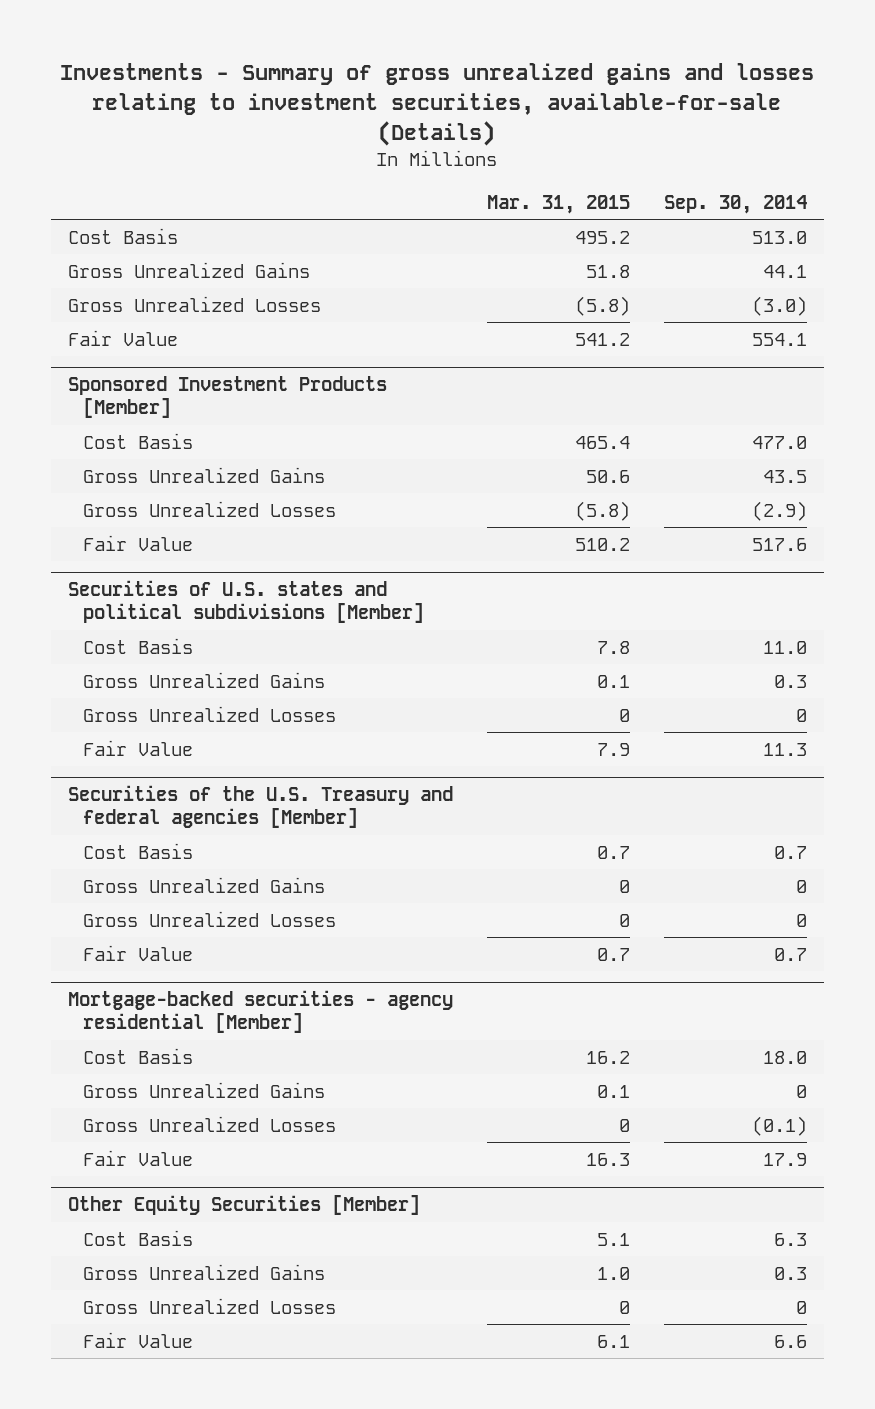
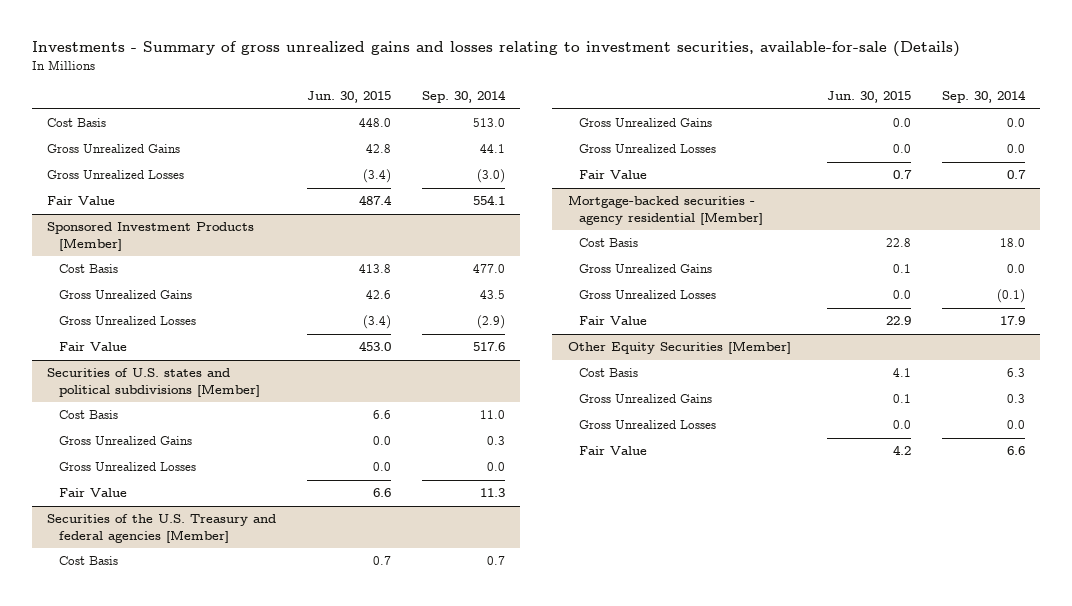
- | Mar. 31, 2015 | Sep. 30, 2014
+ | Jun. 30, 2015 | Sep. 30, 2014
@ Securities of U.S. states and political subdivisions [Member]
- Gross Unrealized Losses | 0 | 0
+ Gross Unrealized Losses | 0.0 | 0.0
@ Securities of the U.S. Treasury and federal agencies [Member]
- Gross Unrealized Gains | 0 | 0
- Gross Unrealized Losses | 0 | 0
+ Gross Unrealized Gains | 0.0 | 0.0
+ Gross Unrealized Losses | 0.0 | 0.0
@ Mortgage-backed securities - agency residential [Member]
- Gross Unrealized Gains | 0.1 | 0
+ Gross Unrealized Gains | 0.1 | 0.0
@ Other Equity Securities [Member]
- Gross Unrealized Losses | 0 | 0
+ Gross Unrealized Losses | 0.0 | 0.0

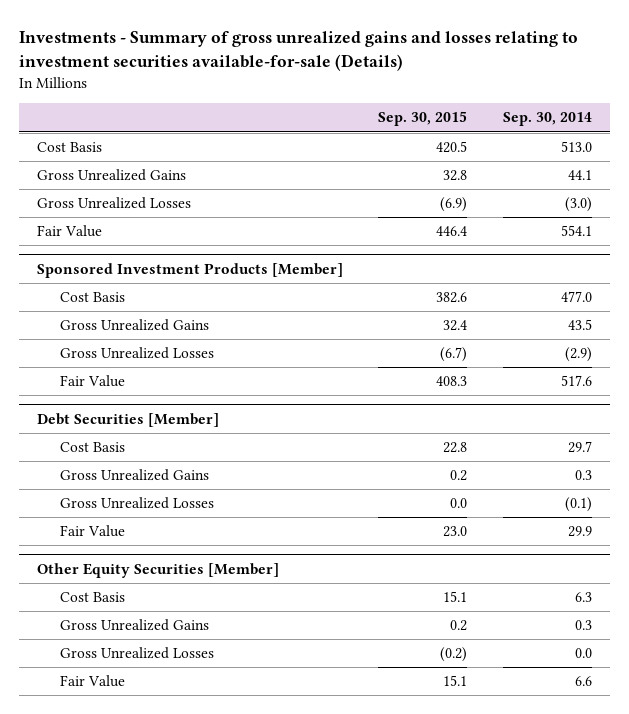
- Investments - Summary of gross unrealized gains and losses relating to investment securities, available-for-sale (Details)
+ Investments - Summary of gross unrealized gains and losses relating to investment securities available-for-sale (Details)
- | Jun. 30, 2015 | Sep. 30, 2014
+ | Sep. 30, 2015 | Sep. 30, 2014
- Securities of U.S. states and political subdivisions [Member]
- Cost Basis | 6.6 | 11.0
+ Debt Securities [Member]
+ Cost Basis | 22.8 | 29.7
- Gross Unrealized Losses | 0.0 | 0.0
- Fair Value | 6.6 | 11.3
- Securities of the U.S. Treasury and federal agencies [Member]
- Cost Basis | 0.7 | 0.7
- Gross Unrealized Gains | 0.0 | 0.0
- Gross Unrealized Losses | 0.0 | 0.0
- Fair Value | 0.7 | 0.7
- Mortgage-backed securities - agency residential [Member]
- Cost Basis | 22.8 | 18.0
- Gross Unrealized Gains | 0.1 | 0.0
- Fair Value | 22.9 | 17.9
+ Fair Value | 23.0 | 29.9

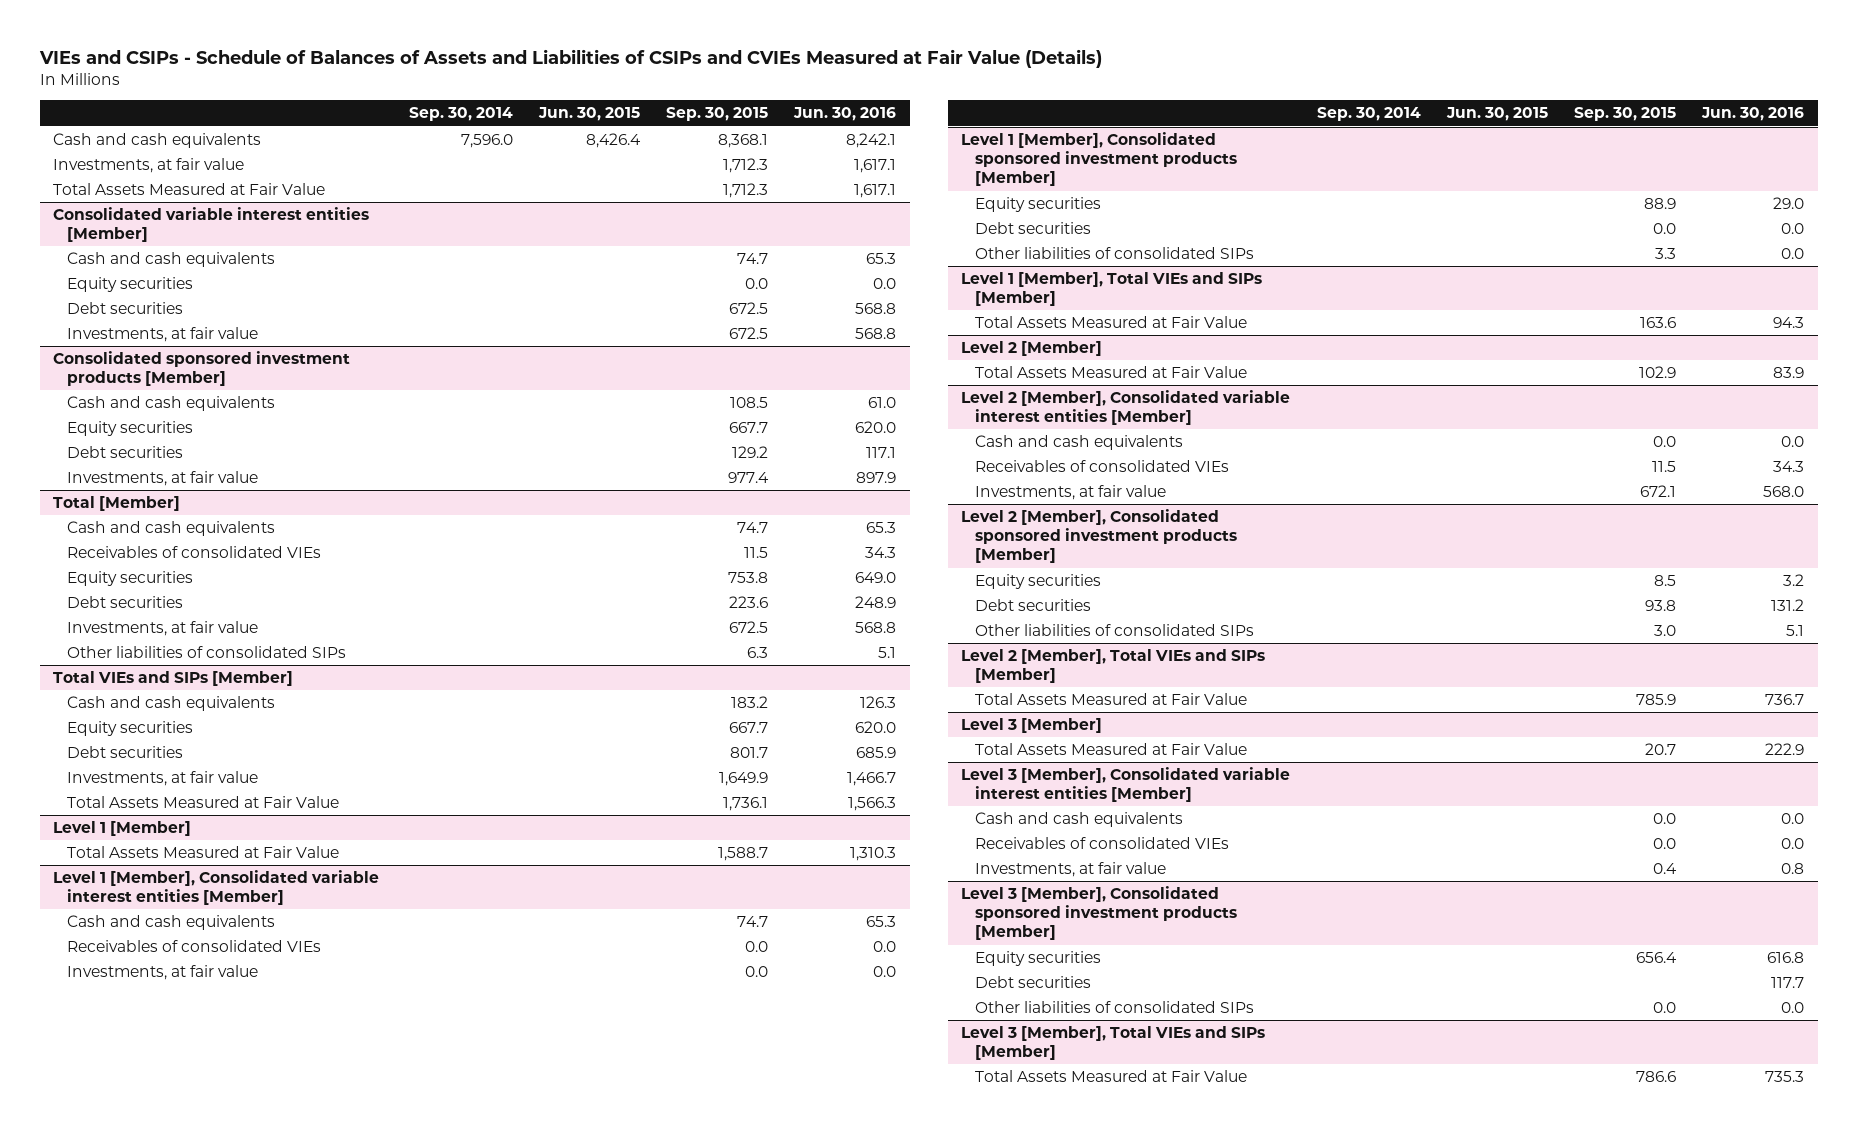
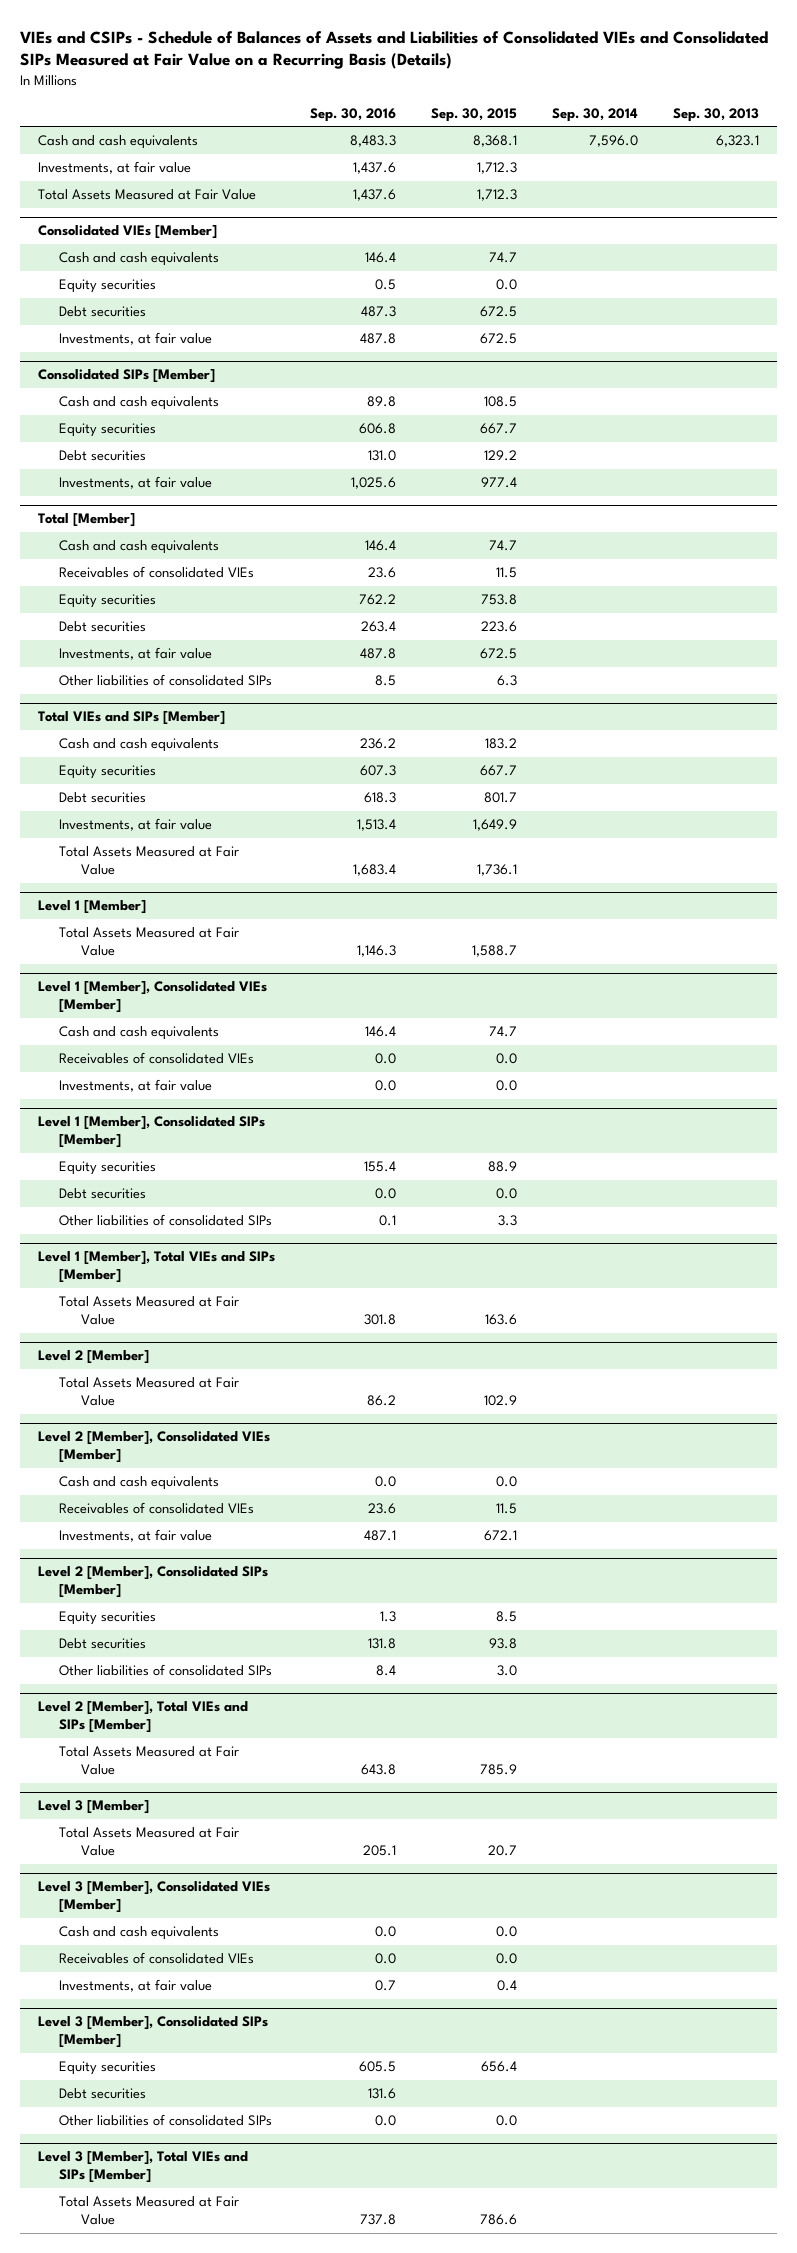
- VIEs and CSIPs - Schedule of Balances of Assets and Liabilities of CSIPs and CVIEs Measured at Fair Value (Details)
+ VIEs and CSIPs - Schedule of Balances of Assets and Liabilities of Consolidated VIEs and Consolidated SIPs Measured at Fair Value on a Recurring Basis (Details)
- | Sep. 30, 2014 | Jun. 30, 2015 | Sep. 30, 2015 | Jun. 30, 2016
+ | Sep. 30, 2016 | Sep. 30, 2015 | Sep. 30, 2014 | Sep. 30, 2013
- Consolidated variable interest entities [Member]
+ Consolidated VIEs [Member]
- Consolidated sponsored investment products [Member]
+ Consolidated SIPs [Member]
- Level 1 [Member], Consolidated variable interest entities [Member]
+ Level 1 [Member], Consolidated VIEs [Member]
- Level 1 [Member], Consolidated sponsored investment products [Member]
+ Level 1 [Member], Consolidated SIPs [Member]
- Level 2 [Member], Consolidated variable interest entities [Member]
+ Level 2 [Member], Consolidated VIEs [Member]
- Level 2 [Member], Consolidated sponsored investment products [Member]
+ Level 2 [Member], Consolidated SIPs [Member]
- Level 3 [Member], Consolidated variable interest entities [Member]
+ Level 3 [Member], Consolidated VIEs [Member]
- Level 3 [Member], Consolidated sponsored investment products [Member]
+ Level 3 [Member], Consolidated SIPs [Member]

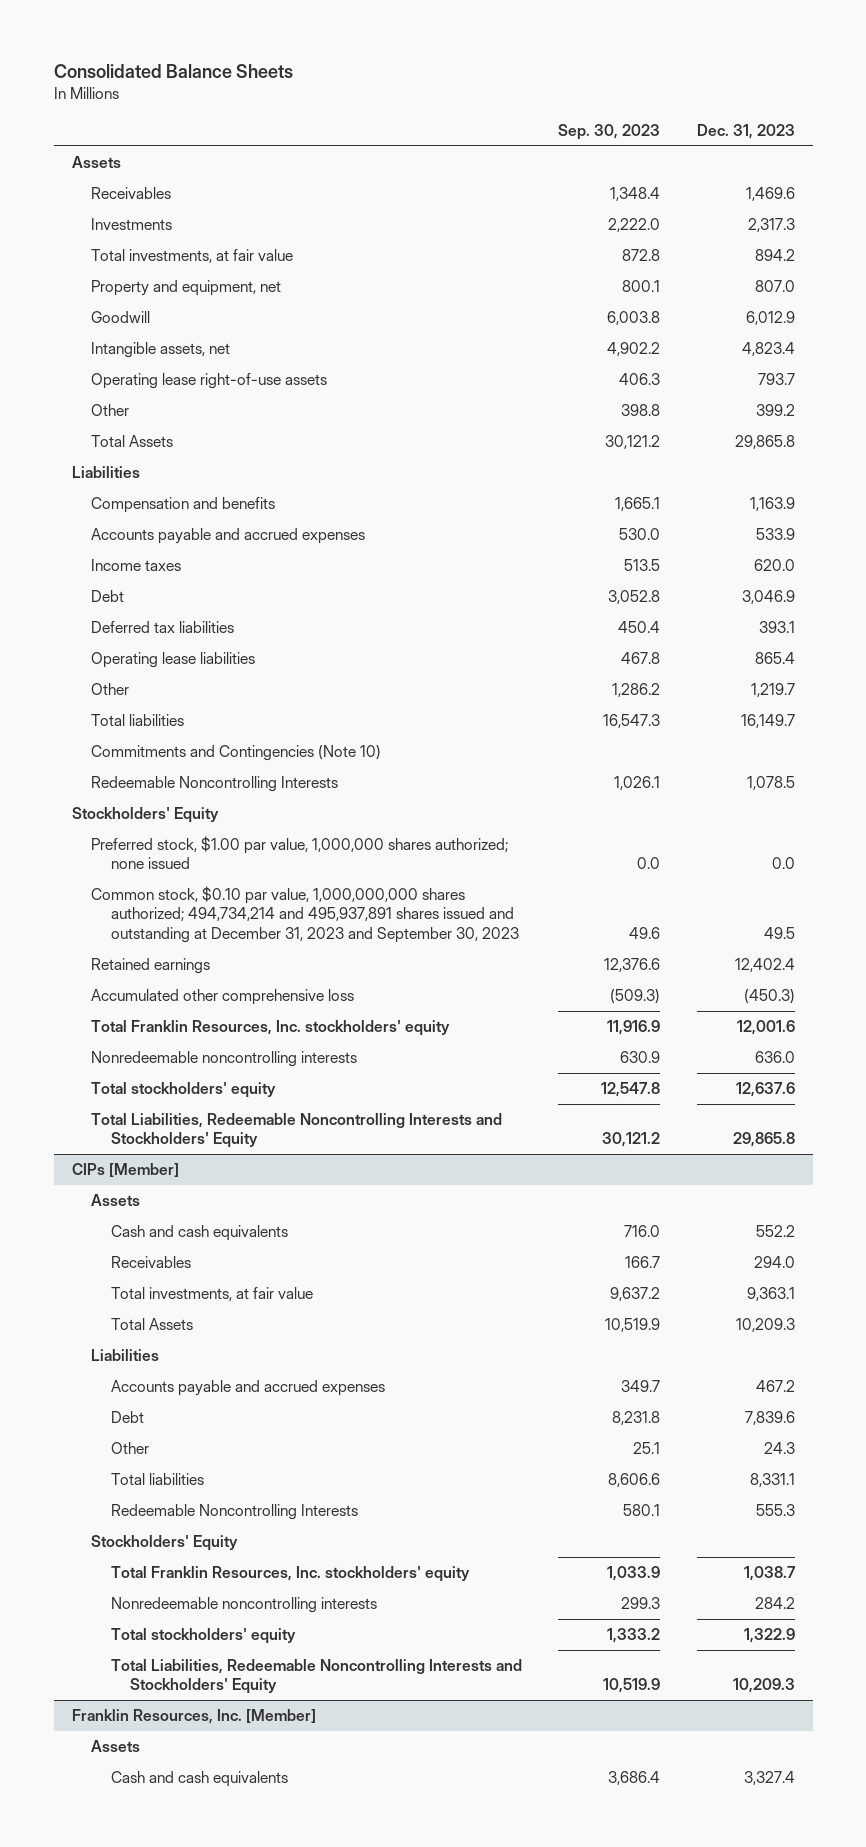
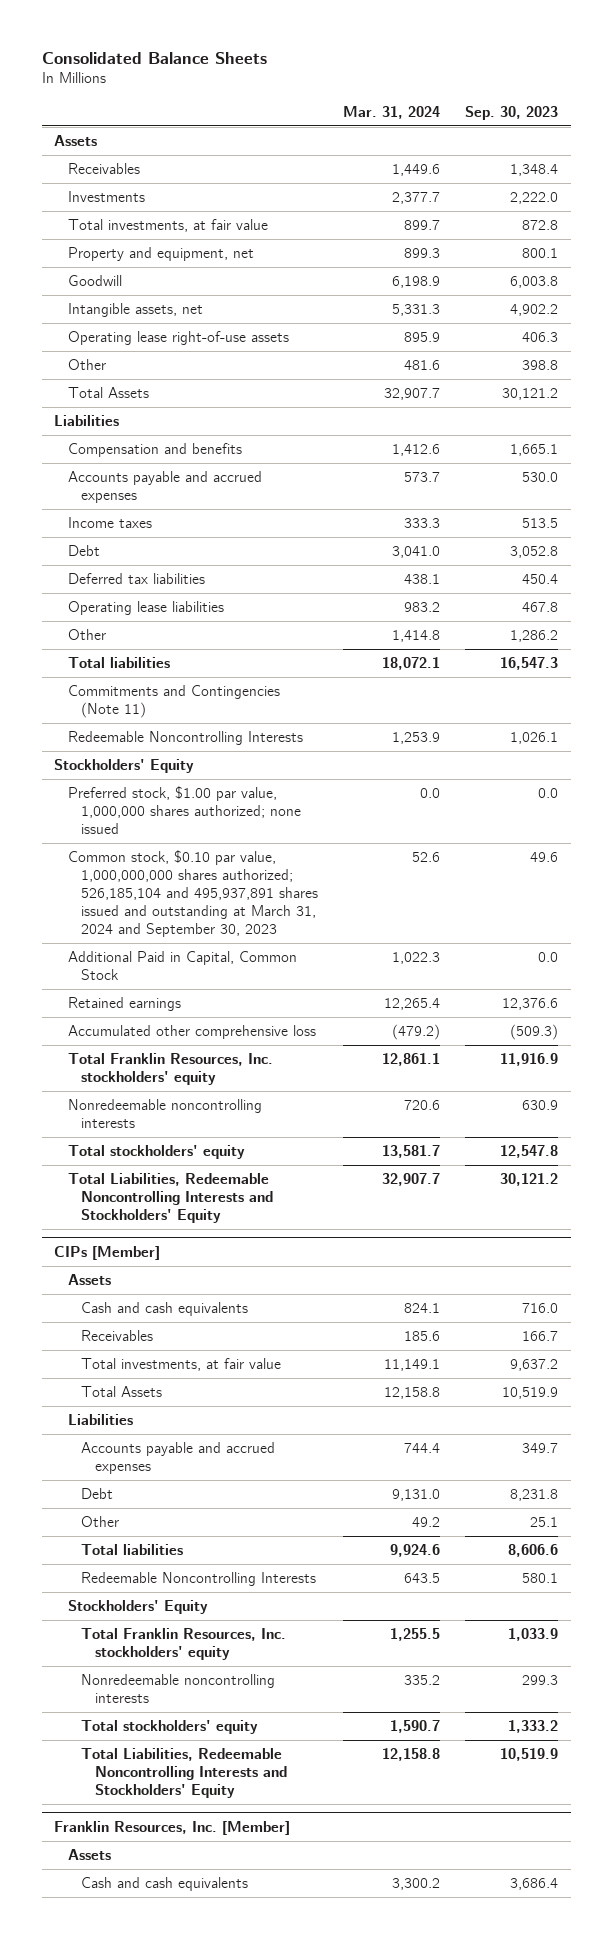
- | Sep. 30, 2023 | Dec. 31, 2023
+ | Mar. 31, 2024 | Sep. 30, 2023
- Commitments and Contingencies (Note 10)
+ Commitments and Contingencies (Note 11)
- Common stock, $0.10 par value, 1,000,000,000 shares authorized; 494,734,214 and 495,937,891 shares issued and outstanding at December 31, 2023 and September 30, 2023 | 49.6 | 49.5
+ Common stock, $0.10 par value, 1,000,000,000 shares authorized; 526,185,104 and 495,937,891 shares issued and outstanding at March 31, 2024 and September 30, 2023 | 52.6 | 49.6
+ Additional Paid in Capital, Common Stock | 1,022.3 | 0.0

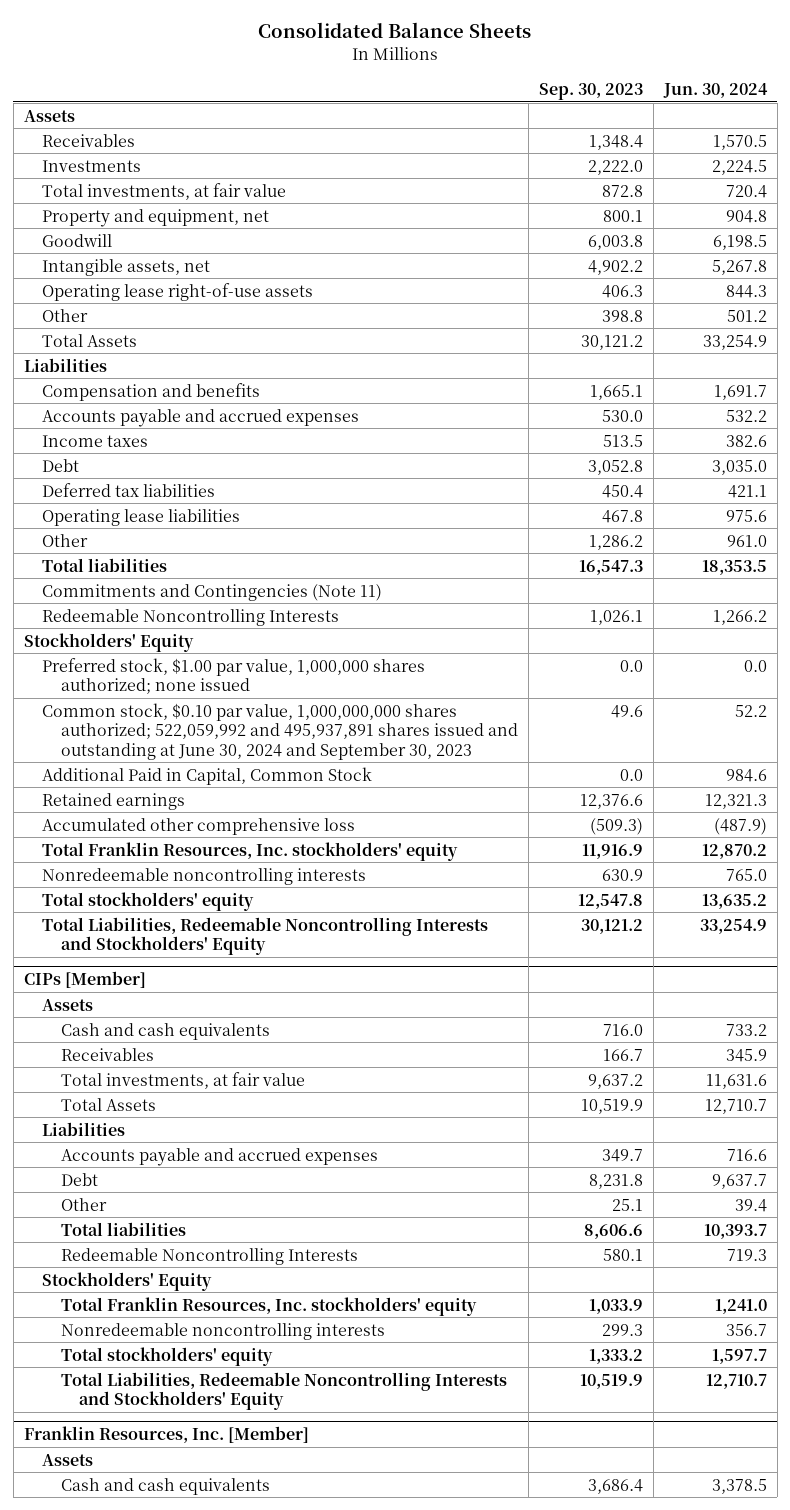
- | Mar. 31, 2024 | Sep. 30, 2023
+ | Sep. 30, 2023 | Jun. 30, 2024
- Common stock, $0.10 par value, 1,000,000,000 shares authorized; 526,185,104 and 495,937,891 shares issued and outstanding at March 31, 2024 and September 30, 2023 | 52.6 | 49.6
+ Common stock, $0.10 par value, 1,000,000,000 shares authorized; 522,059,992 and 495,937,891 shares issued and outstanding at June 30, 2024 and September 30, 2023 | 49.6 | 52.2

